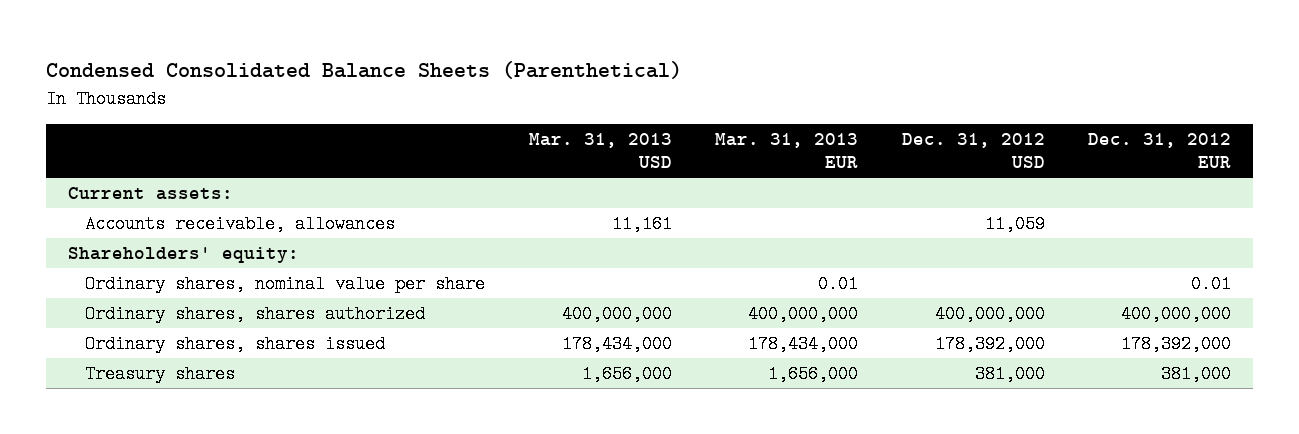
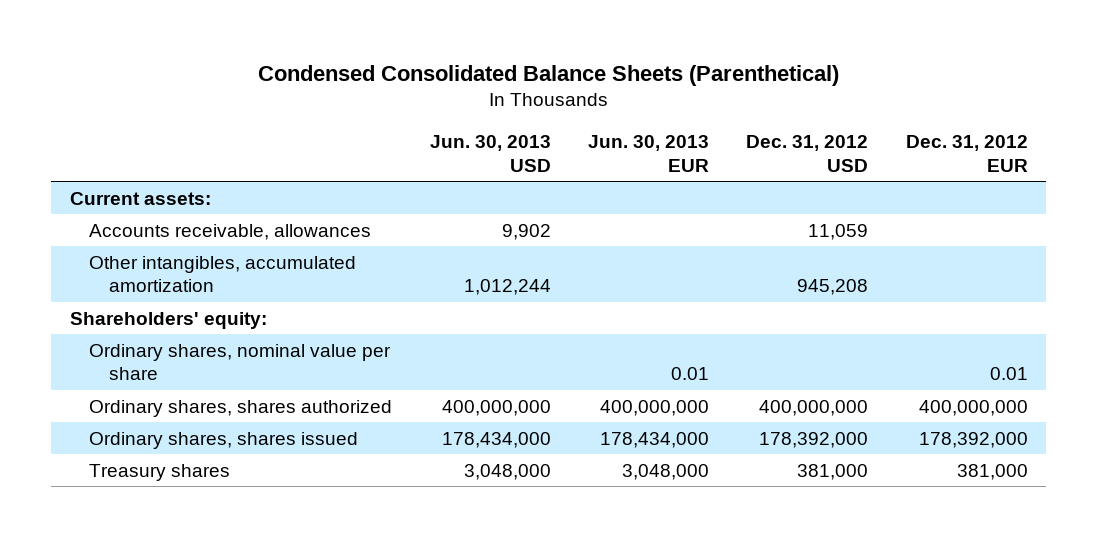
- | Mar. 31, 2013 USD | Mar. 31, 2013 EUR | Dec. 31, 2012 USD | Dec. 31, 2012 EUR
+ | Jun. 30, 2013 USD | Jun. 30, 2013 EUR | Dec. 31, 2012 USD | Dec. 31, 2012 EUR
+ Other intangibles, accumulated amortization | 1,012,244 | | 945,208 |

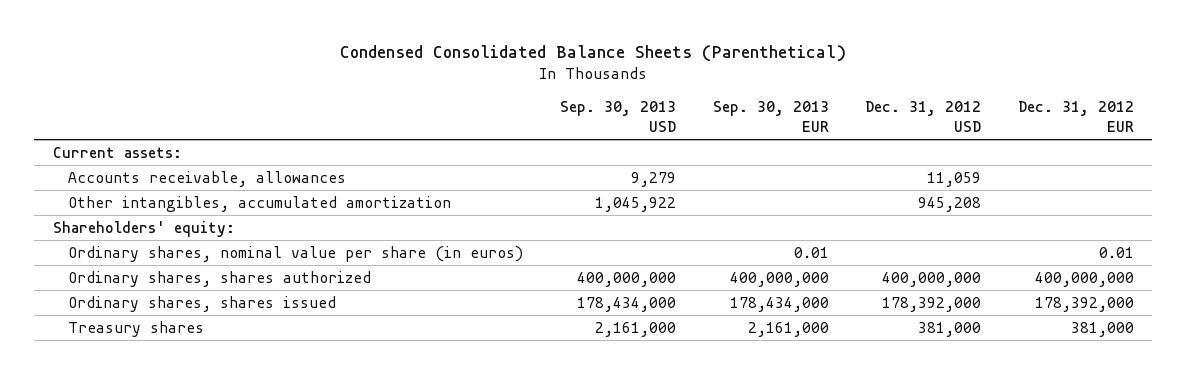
- | Jun. 30, 2013 USD | Jun. 30, 2013 EUR | Dec. 31, 2012 USD | Dec. 31, 2012 EUR
+ | Sep. 30, 2013 USD | Sep. 30, 2013 EUR | Dec. 31, 2012 USD | Dec. 31, 2012 EUR
- Ordinary shares, nominal value per share | | 0.01 | | 0.01
+ Ordinary shares, nominal value per share (in euros) | | 0.01 | | 0.01

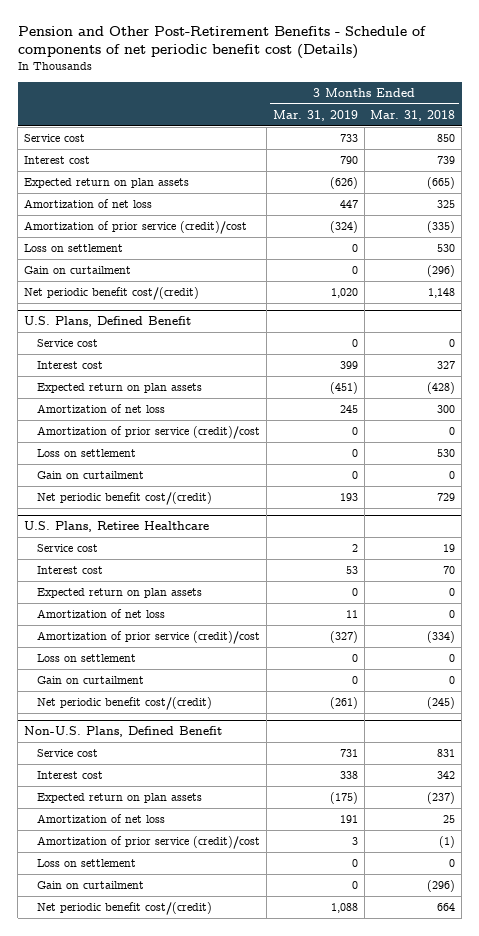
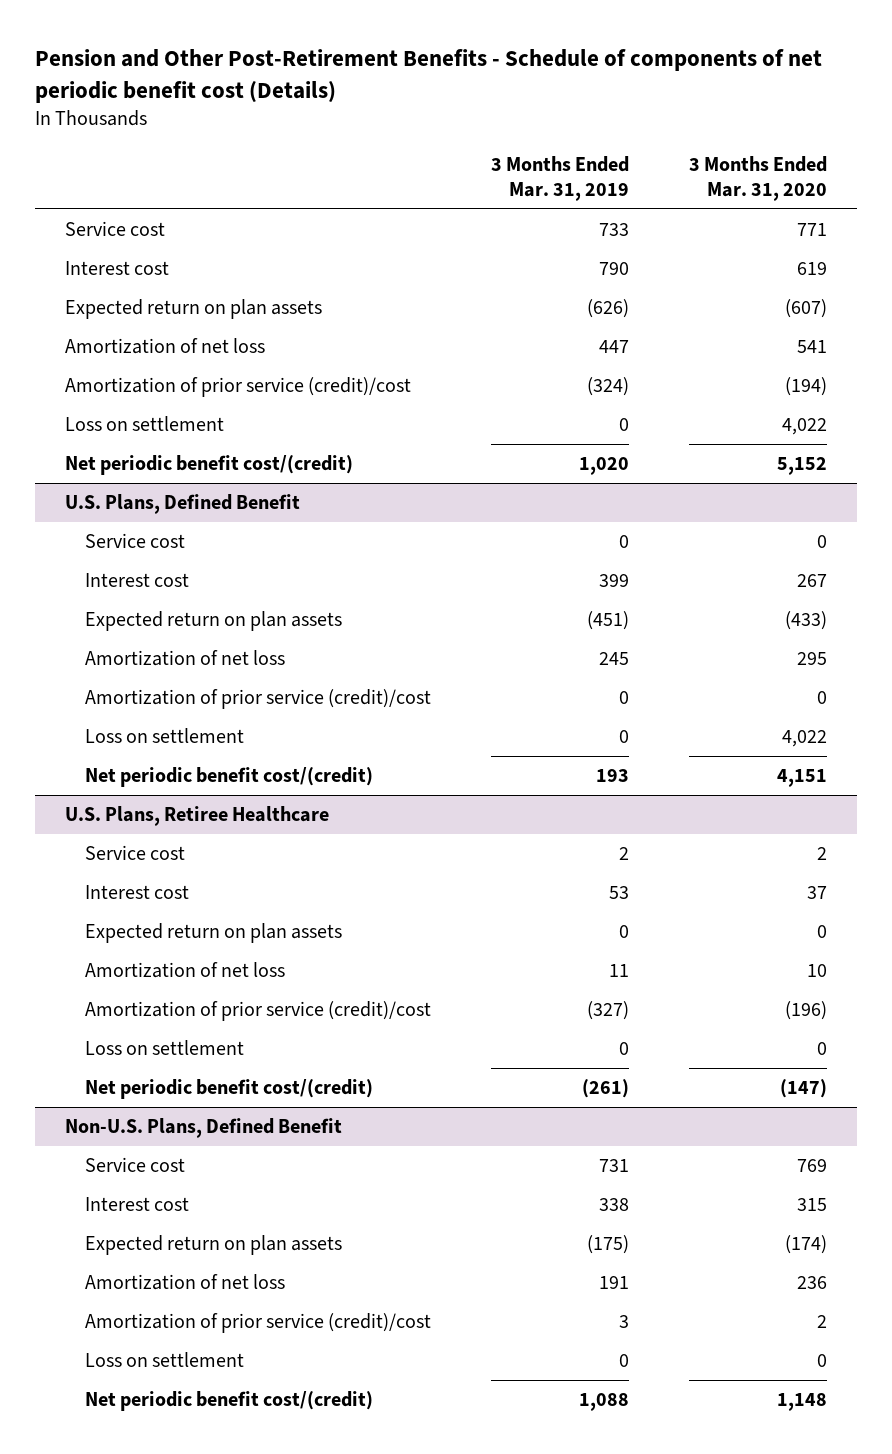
- | 3 Months Ended Mar. 31, 2019 | 3 Months Ended Mar. 31, 2018
+ | 3 Months Ended Mar. 31, 2019 | 3 Months Ended Mar. 31, 2020
- Gain on curtailment | 0 | (296)
@ U.S. Plans, Defined Benefit
- Gain on curtailment | 0 | 0
@ U.S. Plans, Retiree Healthcare
- Gain on curtailment | 0 | 0
@ Non-U.S. Plans, Defined Benefit
- Gain on curtailment | 0 | (296)

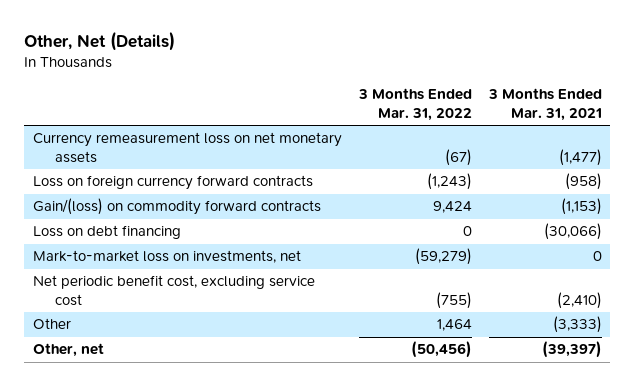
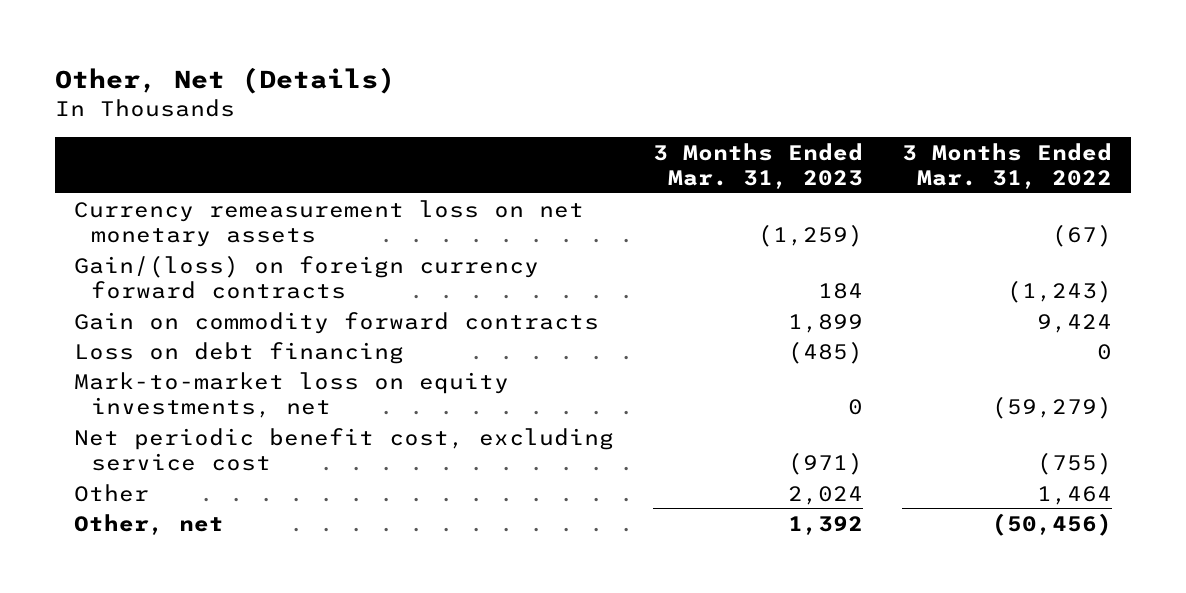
- | 3 Months Ended Mar. 31, 2022 | 3 Months Ended Mar. 31, 2021
+ | 3 Months Ended Mar. 31, 2023 | 3 Months Ended Mar. 31, 2022
- Loss on foreign currency forward contracts | (1,243) | (958)
- Gain/(loss) on commodity forward contracts | 9,424 | (1,153)
+ Gain/(loss) on foreign currency forward contracts | 184 | (1,243)
+ Gain on commodity forward contracts | 1,899 | 9,424
- Mark-to-market loss on investments, net | (59,279) | 0
+ Mark-to-market loss on equity investments, net | 0 | (59,279)

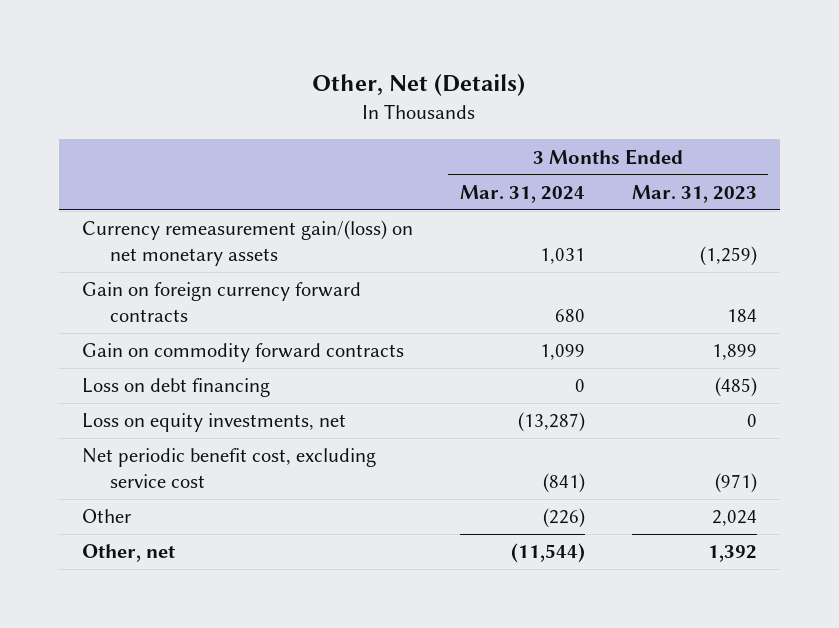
- | 3 Months Ended Mar. 31, 2023 | 3 Months Ended Mar. 31, 2022
+ | 3 Months Ended Mar. 31, 2024 | 3 Months Ended Mar. 31, 2023
- Currency remeasurement loss on net monetary assets | (1,259) | (67)
- Gain/(loss) on foreign currency forward contracts | 184 | (1,243)
+ Currency remeasurement gain/(loss) on net monetary assets | 1,031 | (1,259)
+ Gain on foreign currency forward contracts | 680 | 184
- Mark-to-market loss on equity investments, net | 0 | (59,279)
+ Loss on equity investments, net | (13,287) | 0

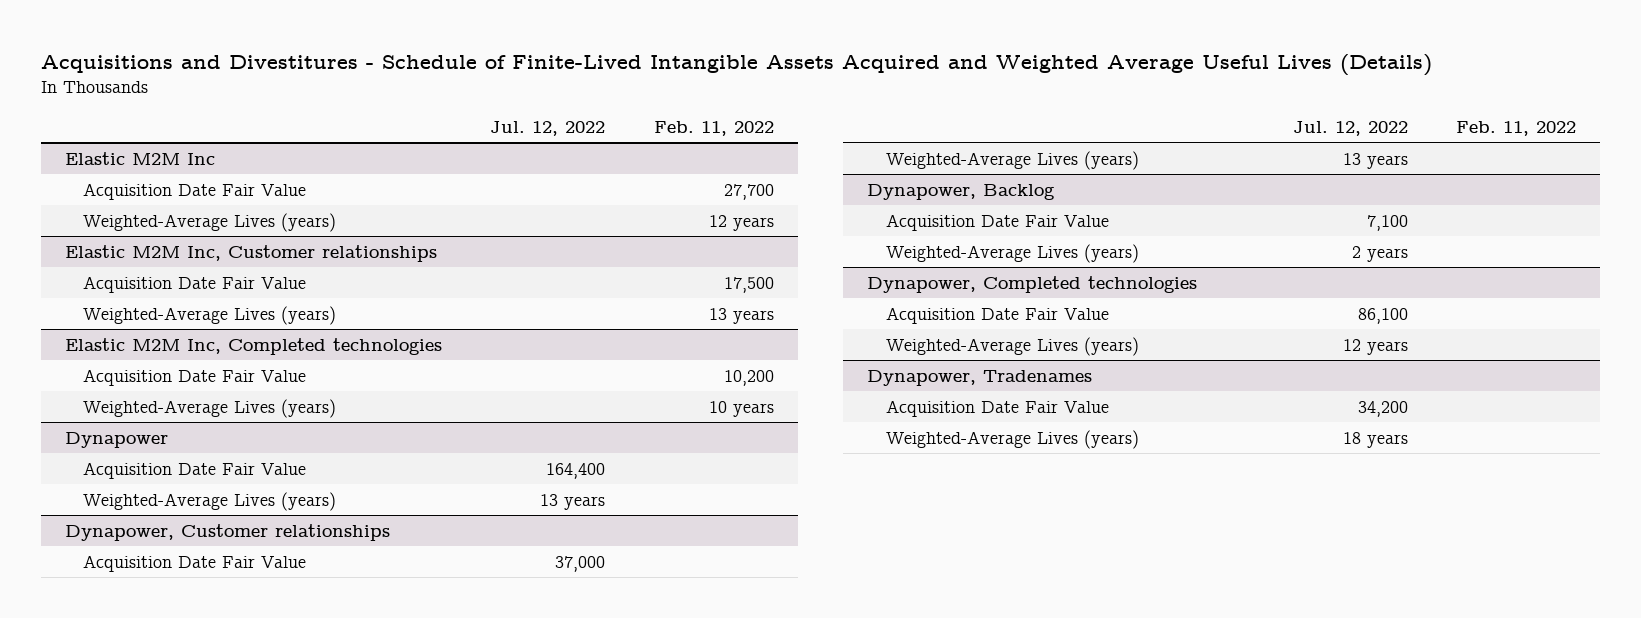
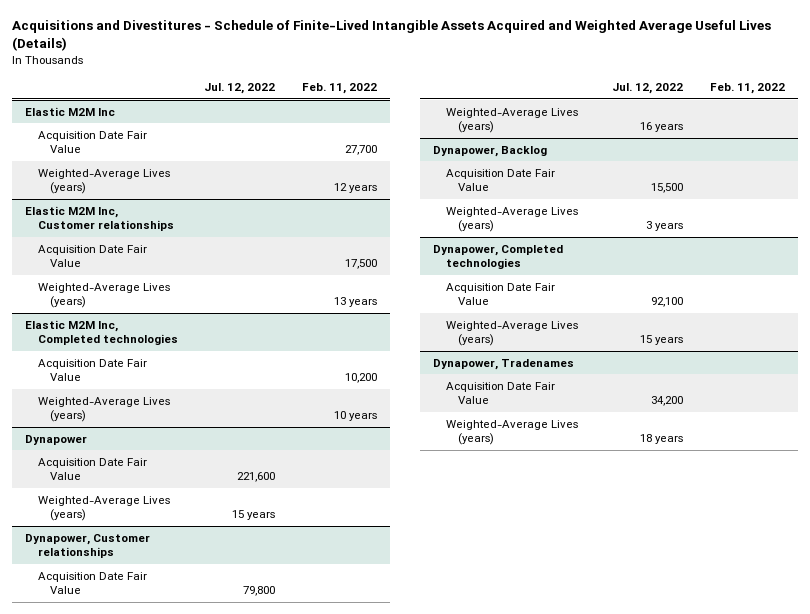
@ Dynapower
- Acquisition Date Fair Value | 164,400 |
- Weighted-Average Lives (years) | 13 years |
+ Acquisition Date Fair Value | 221,600 |
+ Weighted-Average Lives (years) | 15 years |
@ Dynapower, Customer relationships
- Acquisition Date Fair Value | 37,000 |
- Weighted-Average Lives (years) | 13 years |
+ Acquisition Date Fair Value | 79,800 |
+ Weighted-Average Lives (years) | 16 years |
@ Dynapower, Backlog
- Acquisition Date Fair Value | 7,100 |
- Weighted-Average Lives (years) | 2 years |
+ Acquisition Date Fair Value | 15,500 |
+ Weighted-Average Lives (years) | 3 years |
@ Dynapower, Completed technologies
- Acquisition Date Fair Value | 86,100 |
- Weighted-Average Lives (years) | 12 years |
+ Acquisition Date Fair Value | 92,100 |
+ Weighted-Average Lives (years) | 15 years |

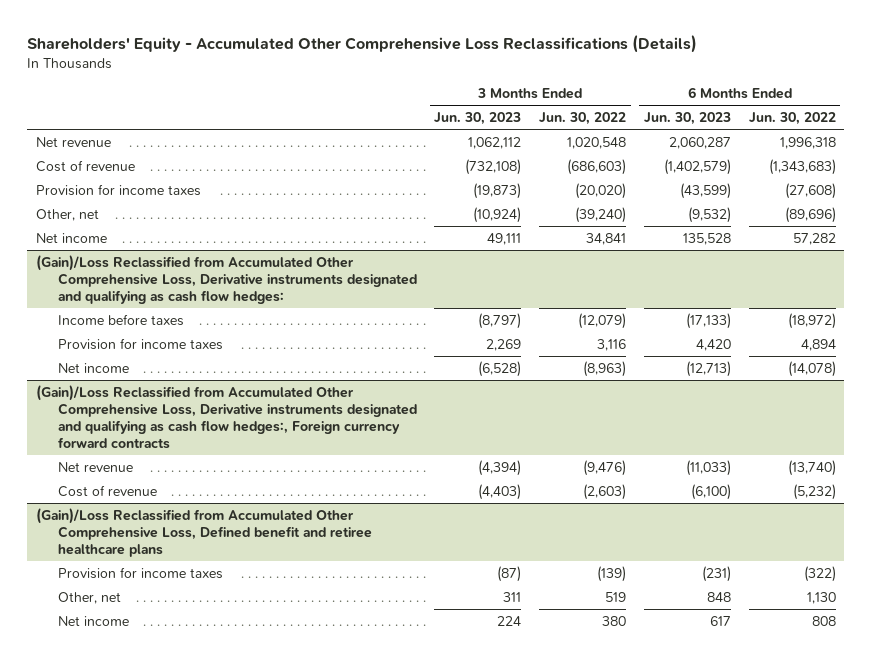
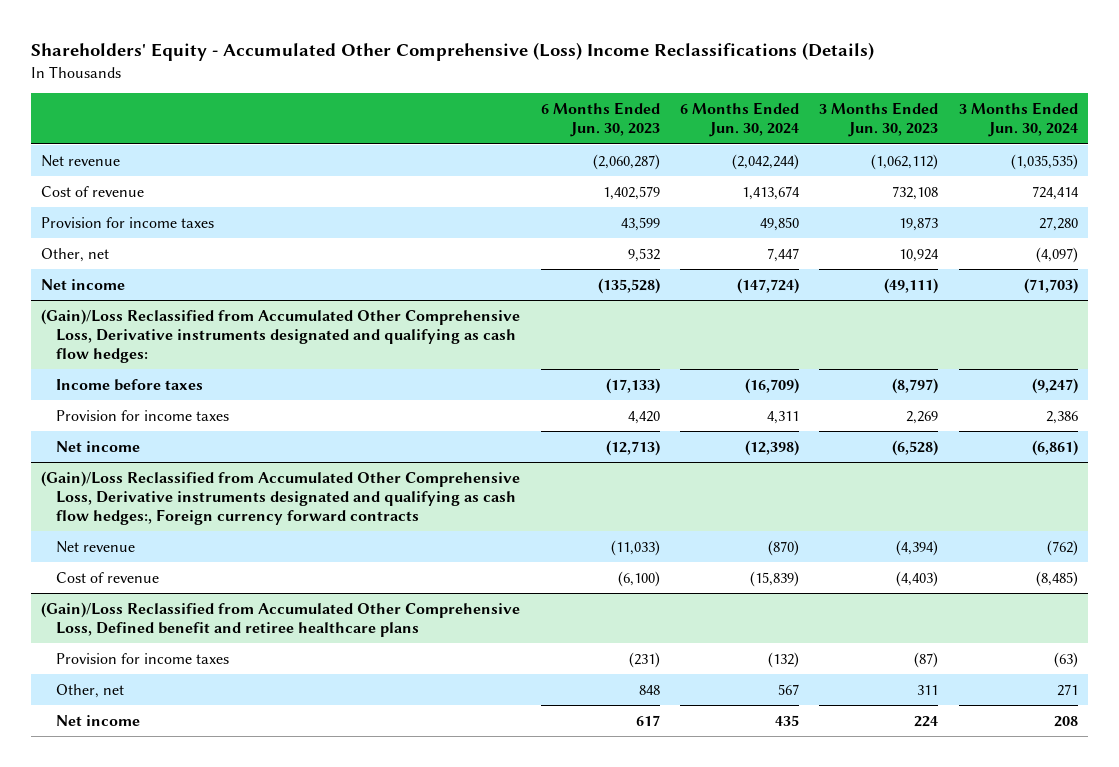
- Shareholders' Equity - Accumulated Other Comprehensive Loss Reclassifications (Details)
+ Shareholders' Equity - Accumulated Other Comprehensive (Loss) Income Reclassifications (Details)
- | 3 Months Ended Jun. 30, 2023 | 3 Months Ended Jun. 30, 2022 | 6 Months Ended Jun. 30, 2023 | 6 Months Ended Jun. 30, 2022
+ | 6 Months Ended Jun. 30, 2023 | 6 Months Ended Jun. 30, 2024 | 3 Months Ended Jun. 30, 2023 | 3 Months Ended Jun. 30, 2024
- Net revenue | 1,062,112 | 1,020,548 | 2,060,287 | 1,996,318
- Cost of revenue | (732,108) | (686,603) | (1,402,579) | (1,343,683)
- Provision for income taxes | (19,873) | (20,020) | (43,599) | (27,608)
- Other, net | (10,924) | (39,240) | (9,532) | (89,696)
- Net income | 49,111 | 34,841 | 135,528 | 57,282
+ Net revenue | (2,060,287) | (2,042,244) | (1,062,112) | (1,035,535)
+ Cost of revenue | 1,402,579 | 1,413,674 | 732,108 | 724,414
+ Provision for income taxes | 43,599 | 49,850 | 19,873 | 27,280
+ Other, net | 9,532 | 7,447 | 10,924 | (4,097)
+ Net income | (135,528) | (147,724) | (49,111) | (71,703)

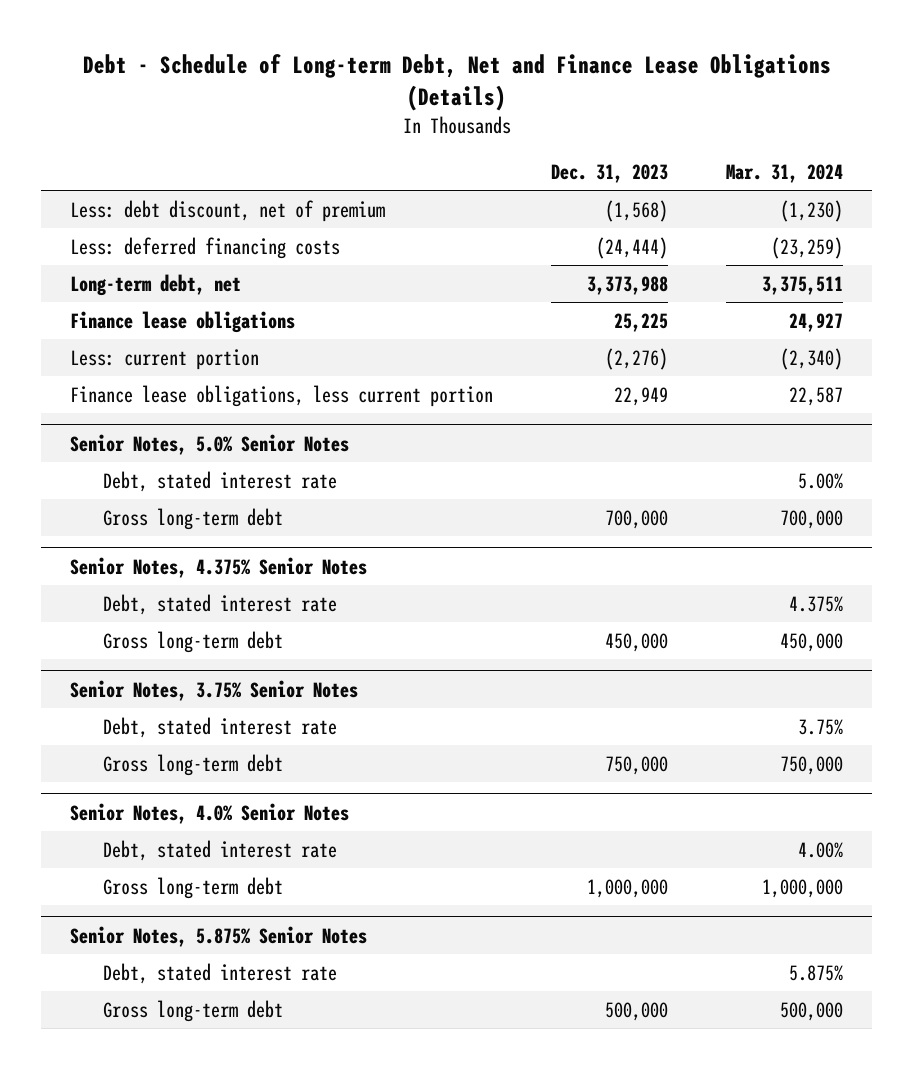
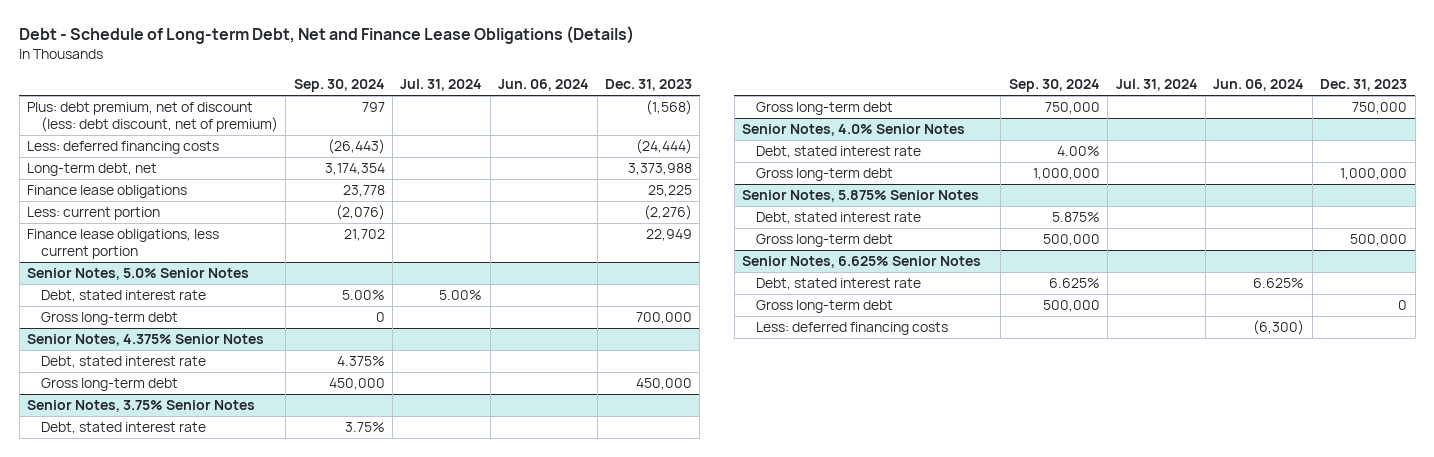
- | Dec. 31, 2023 | Mar. 31, 2024
+ | Sep. 30, 2024 | Jul. 31, 2024 | Jun. 06, 2024 | Dec. 31, 2023
- Less: debt discount, net of premium | (1,568) | (1,230)
+ Plus: debt premium, net of discount (less: debt discount, net of premium) | 797 | | | (1,568)
+ Senior Notes, 6.625% Senior Notes
+ Debt, stated interest rate | 6.625% | | 6.625% |
+ Gross long-term debt | 500,000 | | | 0
+ Less: deferred financing costs | | | (6,300) |

